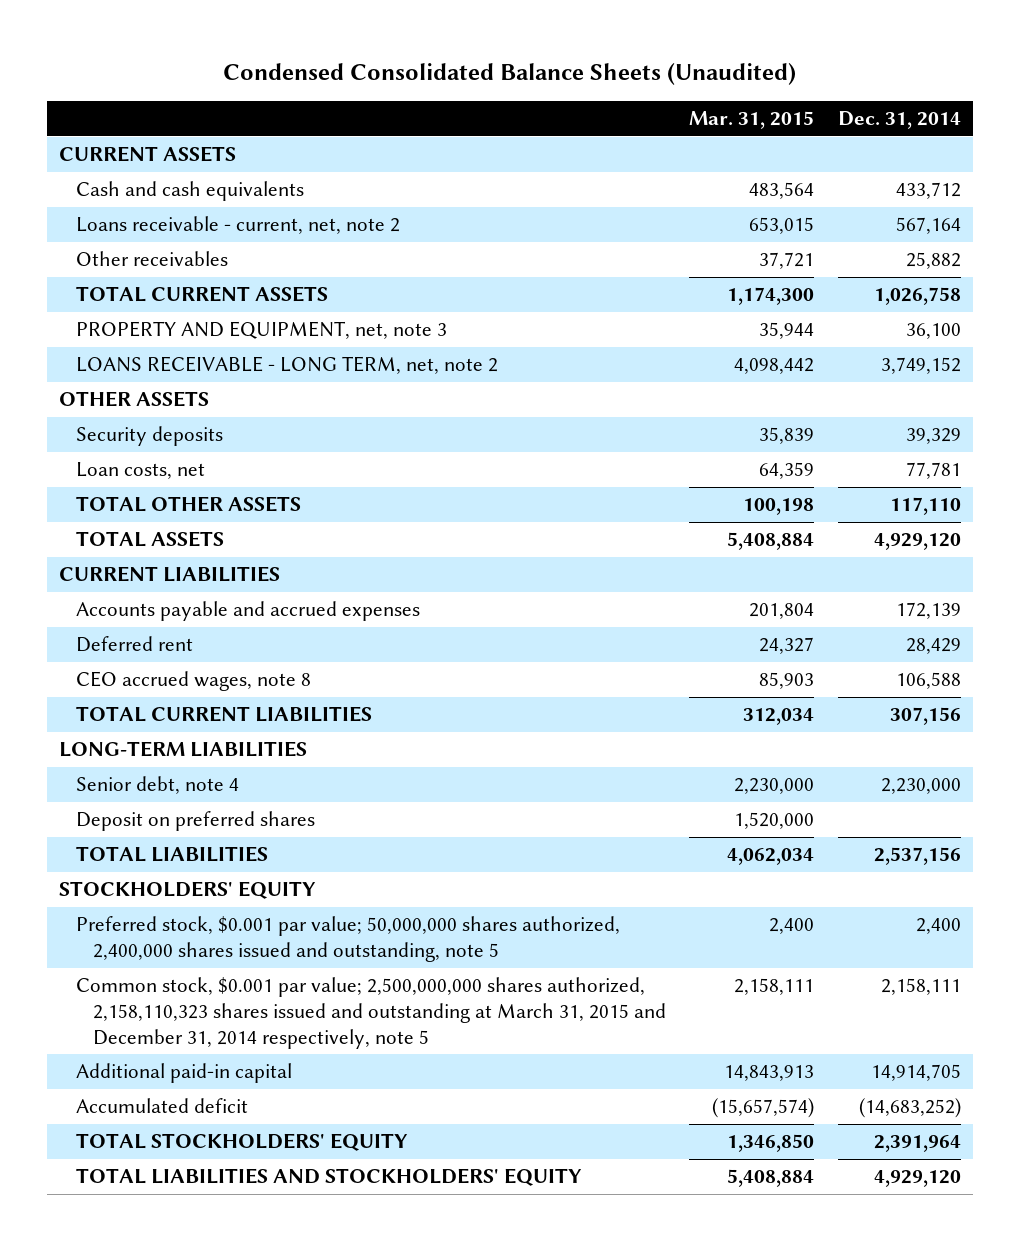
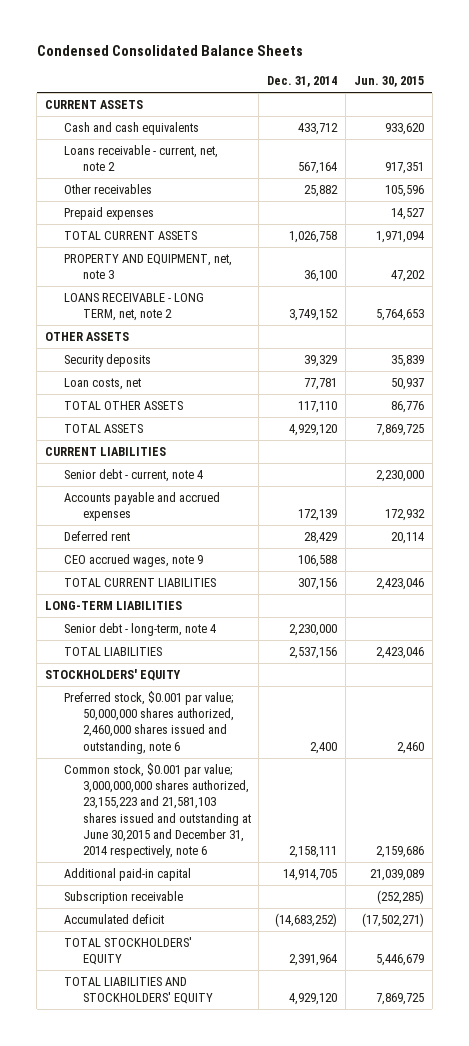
- Condensed Consolidated Balance Sheets (Unaudited)
+ Condensed Consolidated Balance Sheets
- | Mar. 31, 2015 | Dec. 31, 2014
+ | Dec. 31, 2014 | Jun. 30, 2015
+ Prepaid expenses | | 14,527
+ Senior debt - current, note 4 | | 2,230,000
- CEO accrued wages, note 8 | 85,903 | 106,588
+ CEO accrued wages, note 9 | 106,588 |
- Senior debt, note 4 | 2,230,000 | 2,230,000
- Deposit on preferred shares | 1,520,000 |
+ Senior debt - long-term, note 4 | 2,230,000 |
- Preferred stock, $0.001 par value; 50,000,000 shares authorized, 2,400,000 shares issued and outstanding, note 5 | 2,400 | 2,400
- Common stock, $0.001 par value; 2,500,000,000 shares authorized, 2,158,110,323 shares issued and outstanding at March 31, 2015 and December 31, 2014 respectively, note 5 | 2,158,111 | 2,158,111
+ Preferred stock, $0.001 par value; 50,000,000 shares authorized, 2,460,000 shares issued and outstanding, note 6 | 2,400 | 2,460
+ Common stock, $0.001 par value; 3,000,000,000 shares authorized, 23,155,223 and 21,581,103 shares issued and outstanding at June 30,2015 and December 31, 2014 respectively, note 6 | 2,158,111 | 2,159,686
+ Subscription receivable | | (252,285)

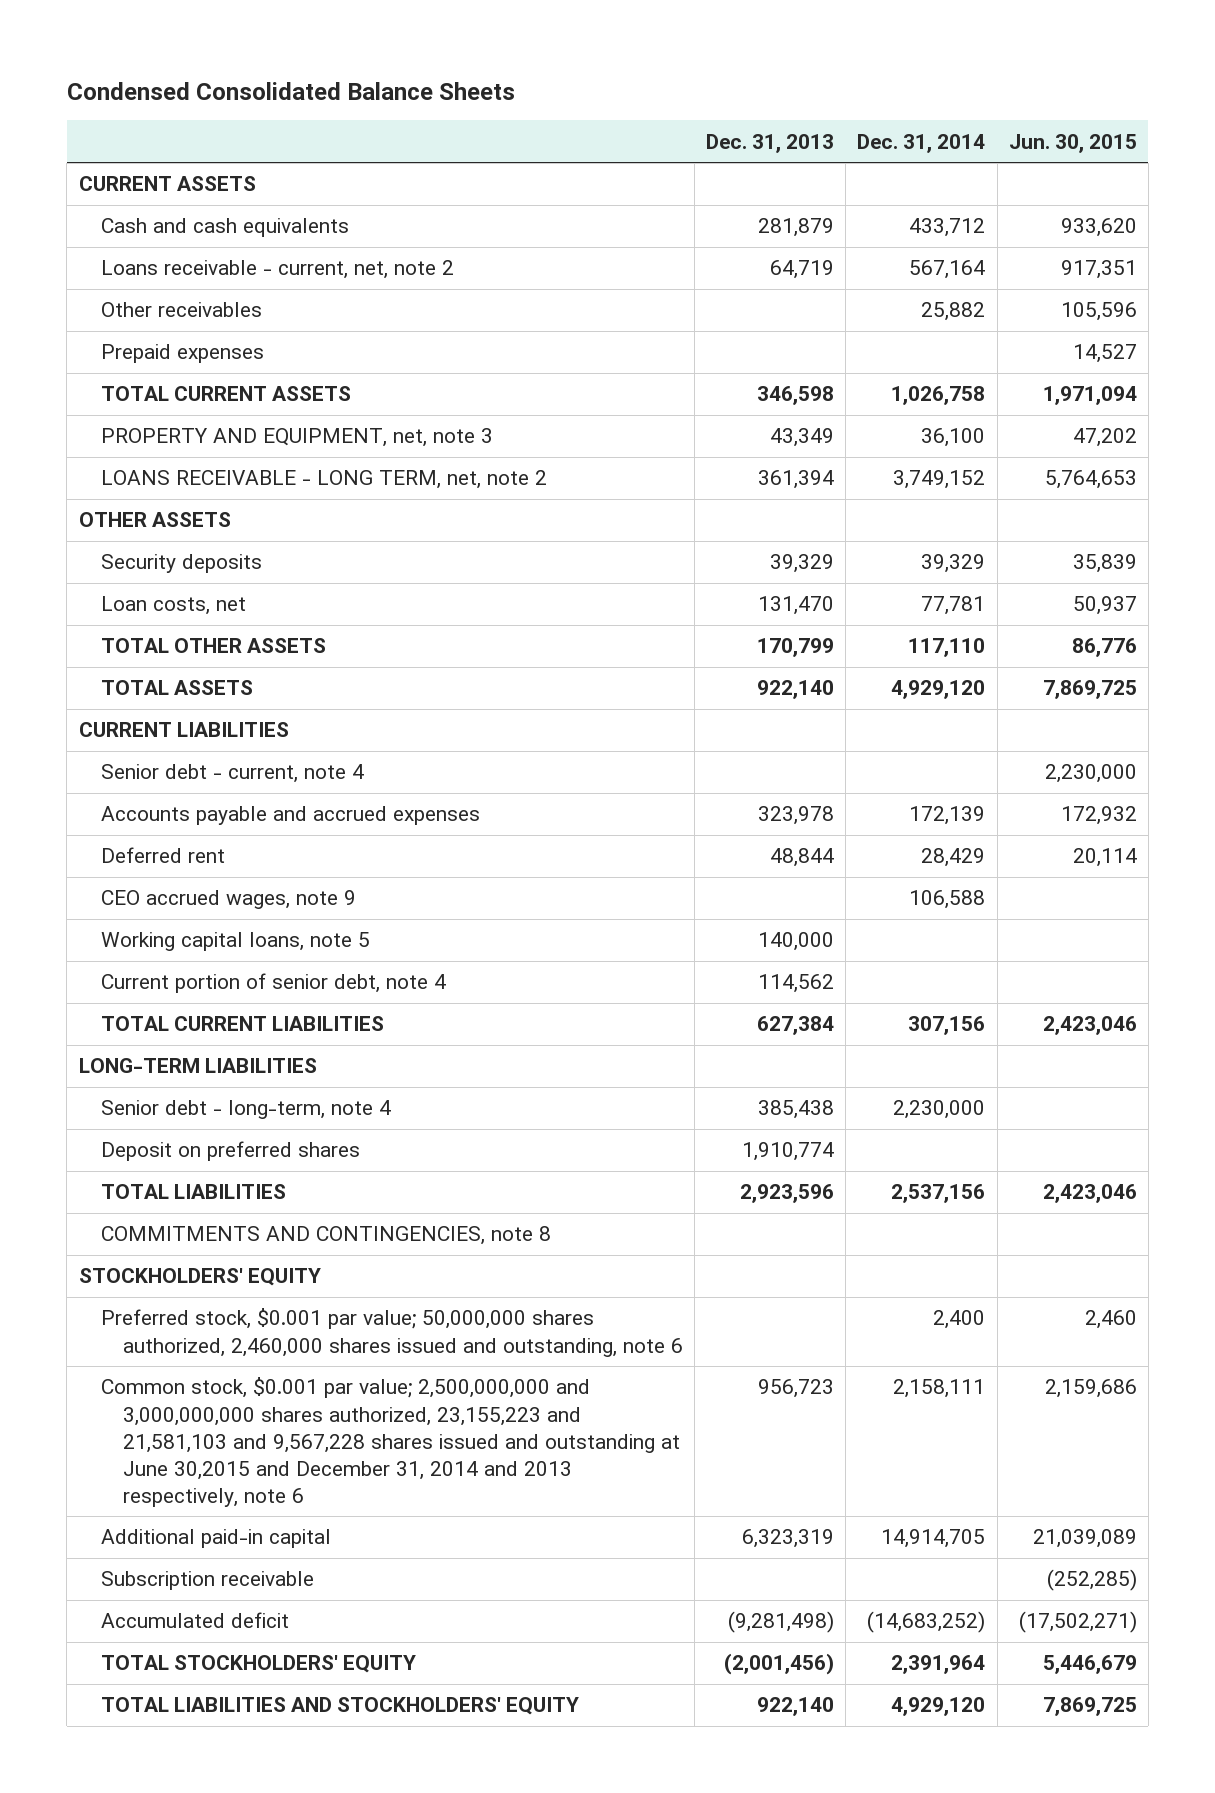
- | Dec. 31, 2014 | Jun. 30, 2015
+ | Dec. 31, 2013 | Dec. 31, 2014 | Jun. 30, 2015
+ Working capital loans, note 5 | 140,000 | |
+ Current portion of senior debt, note 4 | 114,562 | |
+ Deposit on preferred shares | 1,910,774 | |
+ COMMITMENTS AND CONTINGENCIES, note 8
- Common stock, $0.001 par value; 3,000,000,000 shares authorized, 23,155,223 and 21,581,103 shares issued and outstanding at June 30,2015 and December 31, 2014 respectively, note 6 | 2,158,111 | 2,159,686
+ Common stock, $0.001 par value; 2,500,000,000 and 3,000,000,000 shares authorized, 23,155,223 and 21,581,103 and 9,567,228 shares issued and outstanding at June 30,2015 and December 31, 2014 and 2013 respectively, note 6 | 956,723 | 2,158,111 | 2,159,686

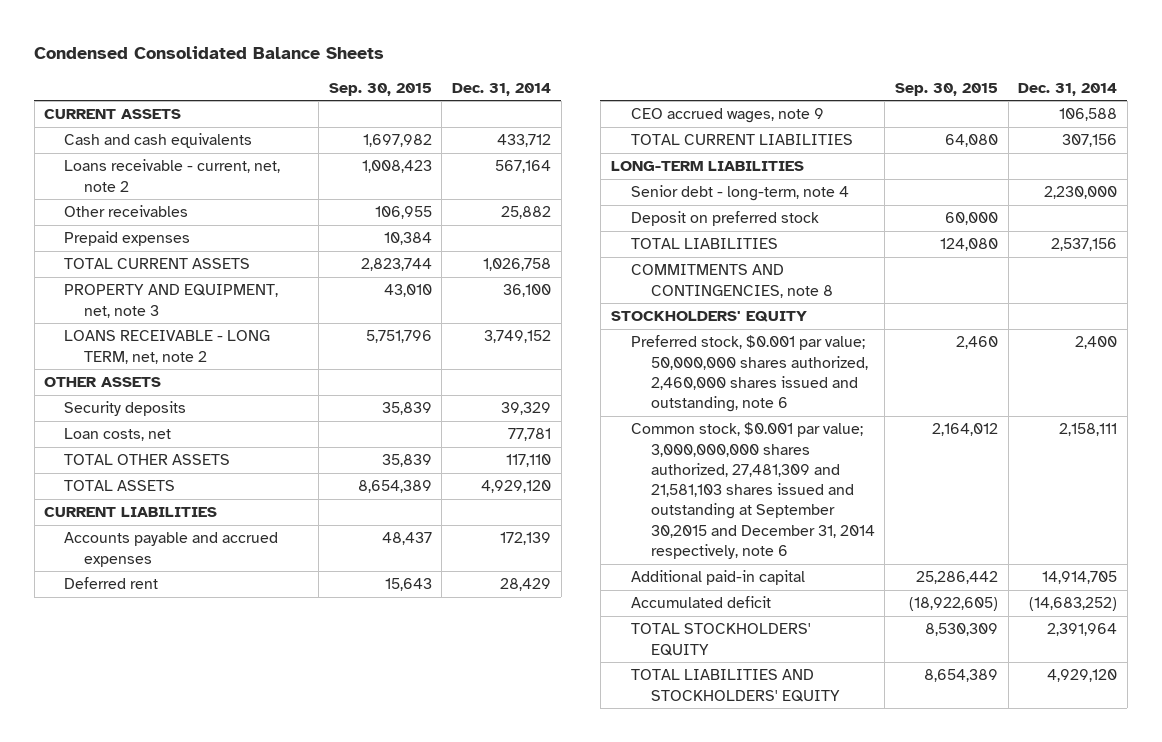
- | Dec. 31, 2013 | Dec. 31, 2014 | Jun. 30, 2015
+ | Sep. 30, 2015 | Dec. 31, 2014
- Senior debt - current, note 4 | | | 2,230,000
- Working capital loans, note 5 | 140,000 | |
- Current portion of senior debt, note 4 | 114,562 | |
- Deposit on preferred shares | 1,910,774 | |
+ Deposit on preferred stock | 60,000 |
- Common stock, $0.001 par value; 2,500,000,000 and 3,000,000,000 shares authorized, 23,155,223 and 21,581,103 and 9,567,228 shares issued and outstanding at June 30,2015 and December 31, 2014 and 2013 respectively, note 6 | 956,723 | 2,158,111 | 2,159,686
+ Common stock, $0.001 par value; 3,000,000,000 shares authorized, 27,481,309 and 21,581,103 shares issued and outstanding at September 30,2015 and December 31, 2014 respectively, note 6 | 2,164,012 | 2,158,111
- Subscription receivable | | | (252,285)

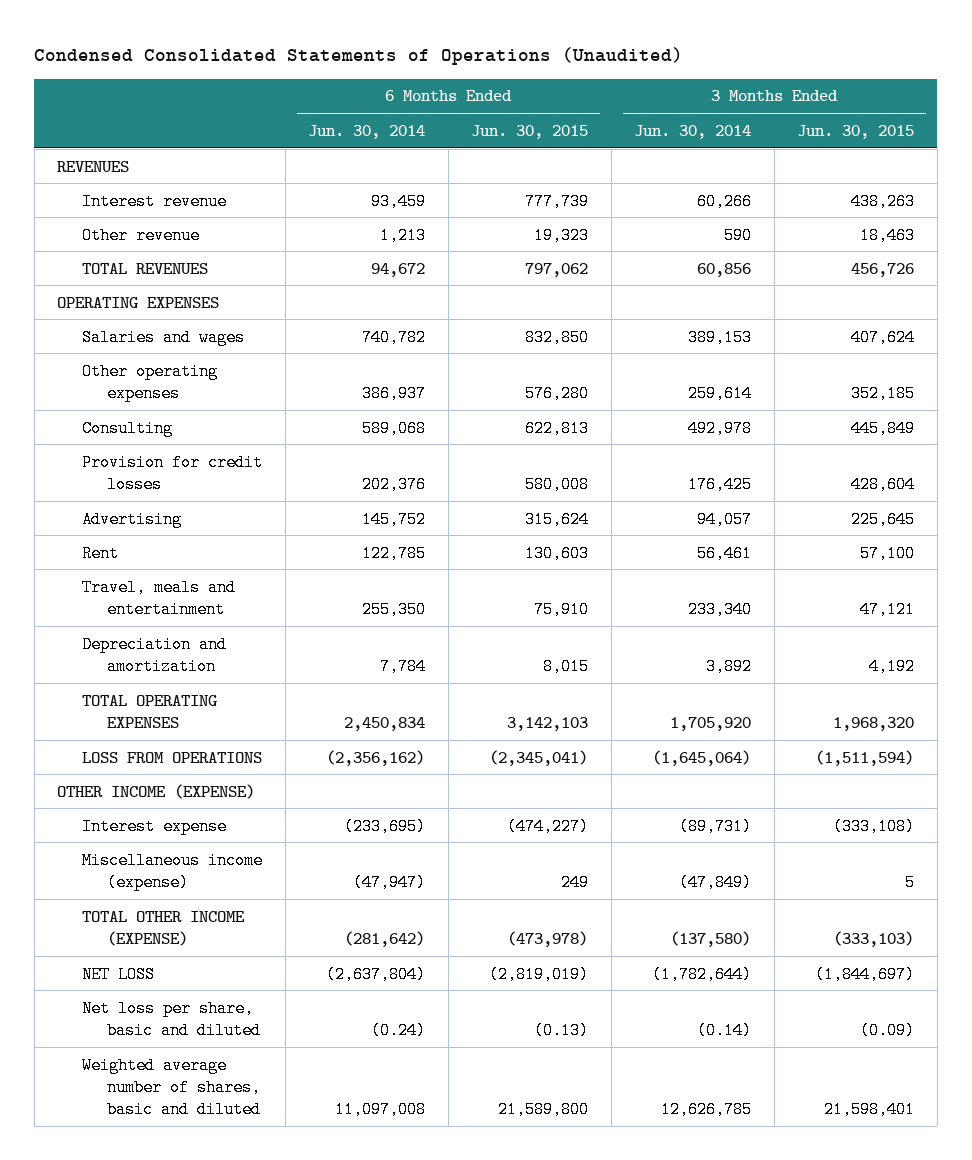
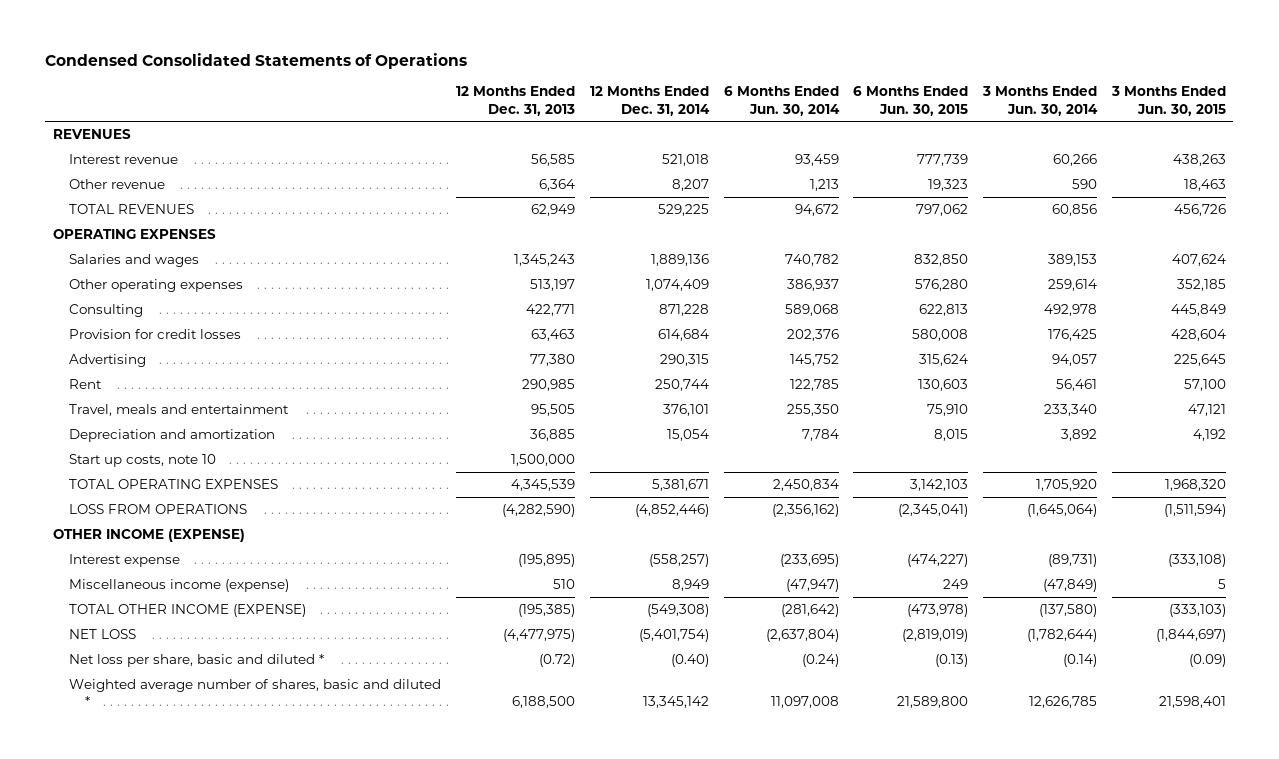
- Condensed Consolidated Statements of Operations (Unaudited)
+ Condensed Consolidated Statements of Operations
- | 6 Months Ended Jun. 30, 2014 | 6 Months Ended Jun. 30, 2015 | 3 Months Ended Jun. 30, 2014 | 3 Months Ended Jun. 30, 2015
+ | 12 Months Ended Dec. 31, 2013 | 12 Months Ended Dec. 31, 2014 | 6 Months Ended Jun. 30, 2014 | 6 Months Ended Jun. 30, 2015 | 3 Months Ended Jun. 30, 2014 | 3 Months Ended Jun. 30, 2015
+ Start up costs, note 10 | 1,500,000 | | | | |
- Net loss per share, basic and diluted | (0.24) | (0.13) | (0.14) | (0.09)
- Weighted average number of shares, basic and diluted | 11,097,008 | 21,589,800 | 12,626,785 | 21,598,401
+ Net loss per share, basic and diluted * | (0.72) | (0.40) | (0.24) | (0.13) | (0.14) | (0.09)
+ Weighted average number of shares, basic and diluted * | 6,188,500 | 13,345,142 | 11,097,008 | 21,589,800 | 12,626,785 | 21,598,401

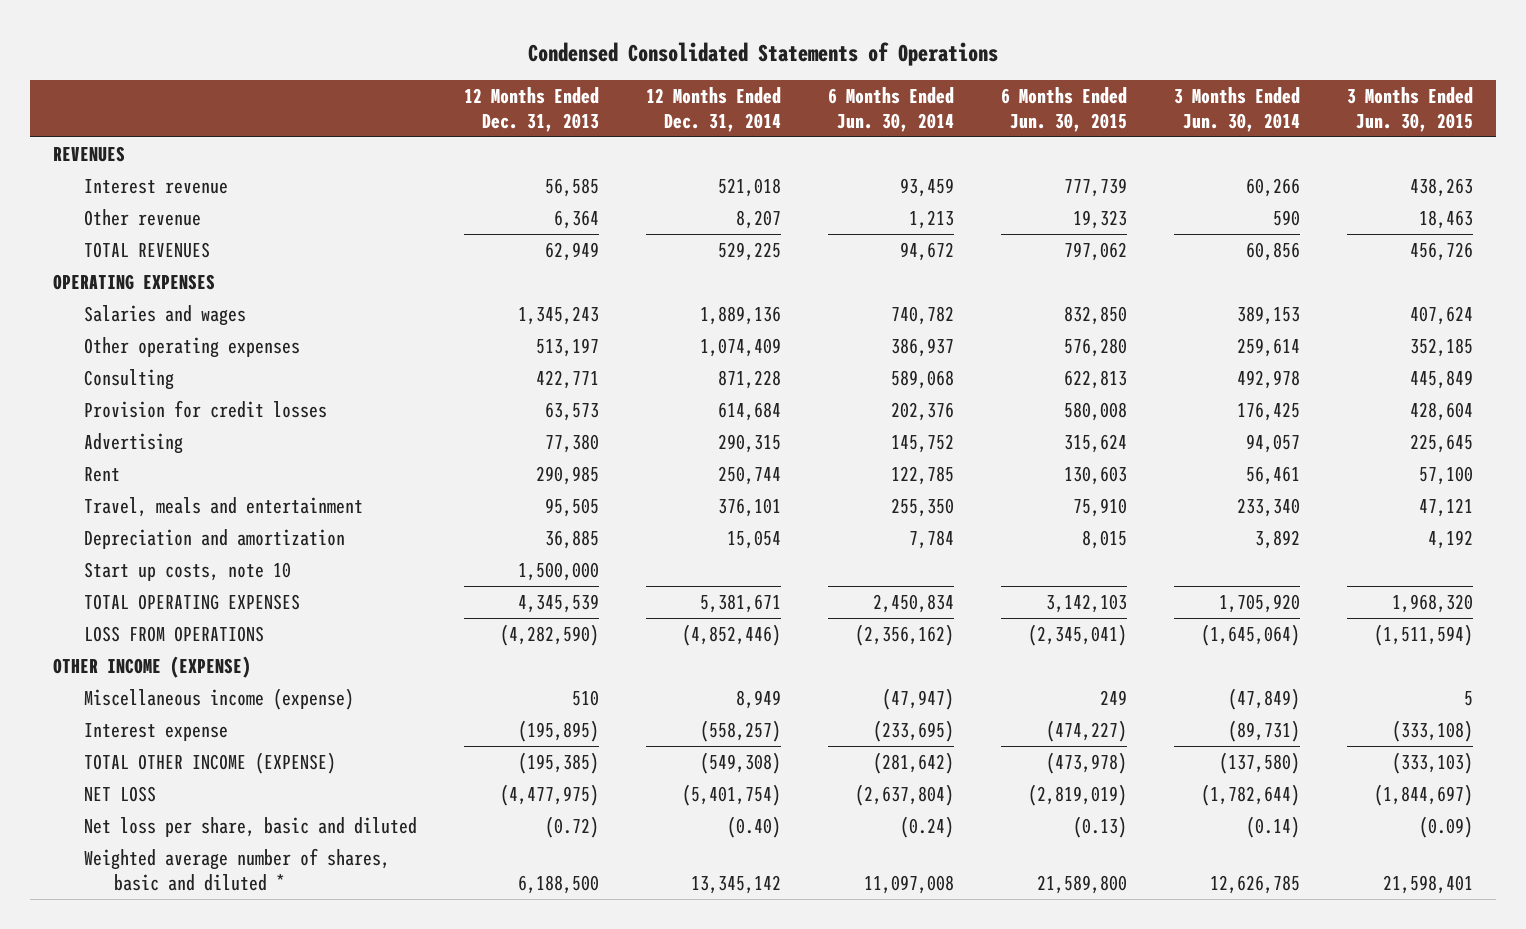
- Provision for credit losses | 63,463 | 614,684 | 202,376 | 580,008 | 176,425 | 428,604
+ Provision for credit losses | 63,573 | 614,684 | 202,376 | 580,008 | 176,425 | 428,604
moved down: Interest expense | (195,895) | (558,257) | (233,695) | (474,227) | (89,731) | (333,108)
- Net loss per share, basic and diluted * | (0.72) | (0.40) | (0.24) | (0.13) | (0.14) | (0.09)
+ Net loss per share, basic and diluted | (0.72) | (0.40) | (0.24) | (0.13) | (0.14) | (0.09)

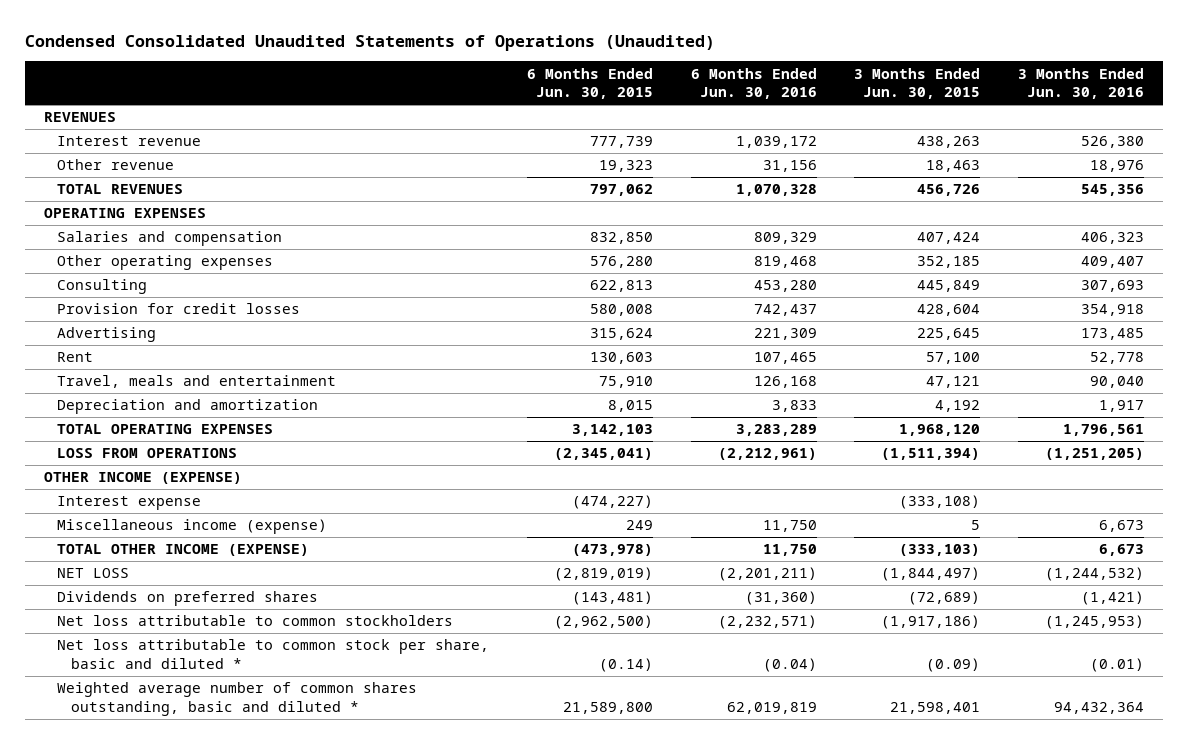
- Condensed Consolidated Statements of Operations
+ Condensed Consolidated Unaudited Statements of Operations (Unaudited)
- | 12 Months Ended Dec. 31, 2013 | 12 Months Ended Dec. 31, 2014 | 6 Months Ended Jun. 30, 2014 | 6 Months Ended Jun. 30, 2015 | 3 Months Ended Jun. 30, 2014 | 3 Months Ended Jun. 30, 2015
+ | 6 Months Ended Jun. 30, 2015 | 6 Months Ended Jun. 30, 2016 | 3 Months Ended Jun. 30, 2015 | 3 Months Ended Jun. 30, 2016
- Salaries and wages | 1,345,243 | 1,889,136 | 740,782 | 832,850 | 389,153 | 407,624
+ Salaries and compensation | 832,850 | 809,329 | 407,424 | 406,323
- Start up costs, note 10 | 1,500,000 | | | | |
- TOTAL OPERATING EXPENSES | 4,345,539 | 5,381,671 | 2,450,834 | 3,142,103 | 1,705,920 | 1,968,320
- LOSS FROM OPERATIONS | (4,282,590) | (4,852,446) | (2,356,162) | (2,345,041) | (1,645,064) | (1,511,594)
+ TOTAL OPERATING EXPENSES | 3,142,103 | 3,283,289 | 1,968,120 | 1,796,561
+ LOSS FROM OPERATIONS | (2,345,041) | (2,212,961) | (1,511,394) | (1,251,205)
moved down: Miscellaneous income (expense) | 249 | 11,750 | 5 | 6,673
- NET LOSS | (4,477,975) | (5,401,754) | (2,637,804) | (2,819,019) | (1,782,644) | (1,844,697)
- Net loss per share, basic and diluted | (0.72) | (0.40) | (0.24) | (0.13) | (0.14) | (0.09)
- Weighted average number of shares, basic and diluted * | 6,188,500 | 13,345,142 | 11,097,008 | 21,589,800 | 12,626,785 | 21,598,401
+ NET LOSS | (2,819,019) | (2,201,211) | (1,844,497) | (1,244,532)
+ Dividends on preferred shares | (143,481) | (31,360) | (72,689) | (1,421)
+ Net loss attributable to common stockholders | (2,962,500) | (2,232,571) | (1,917,186) | (1,245,953)
+ Net loss attributable to common stock per share, basic and diluted * | (0.14) | (0.04) | (0.09) | (0.01)
+ Weighted average number of common shares outstanding, basic and diluted * | 21,589,800 | 62,019,819 | 21,598,401 | 94,432,364

